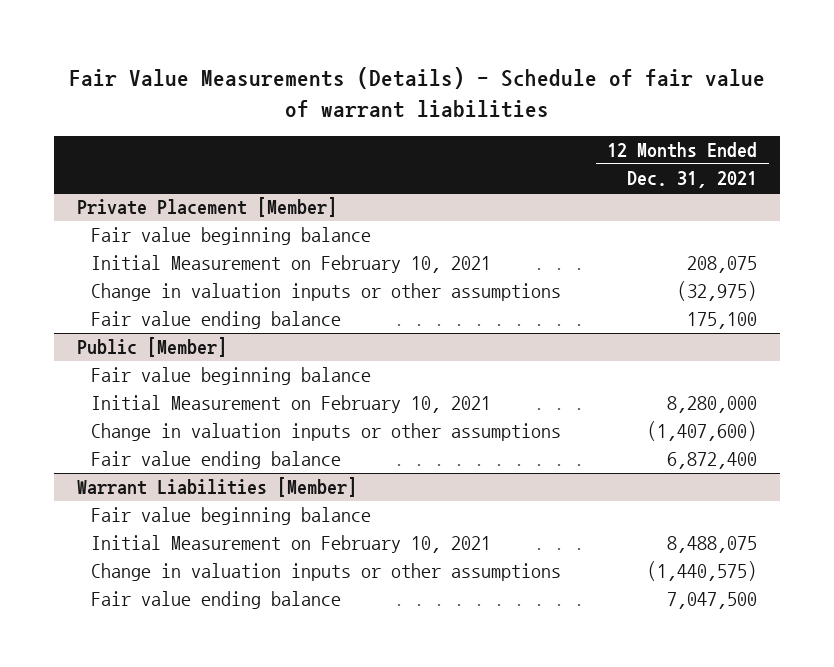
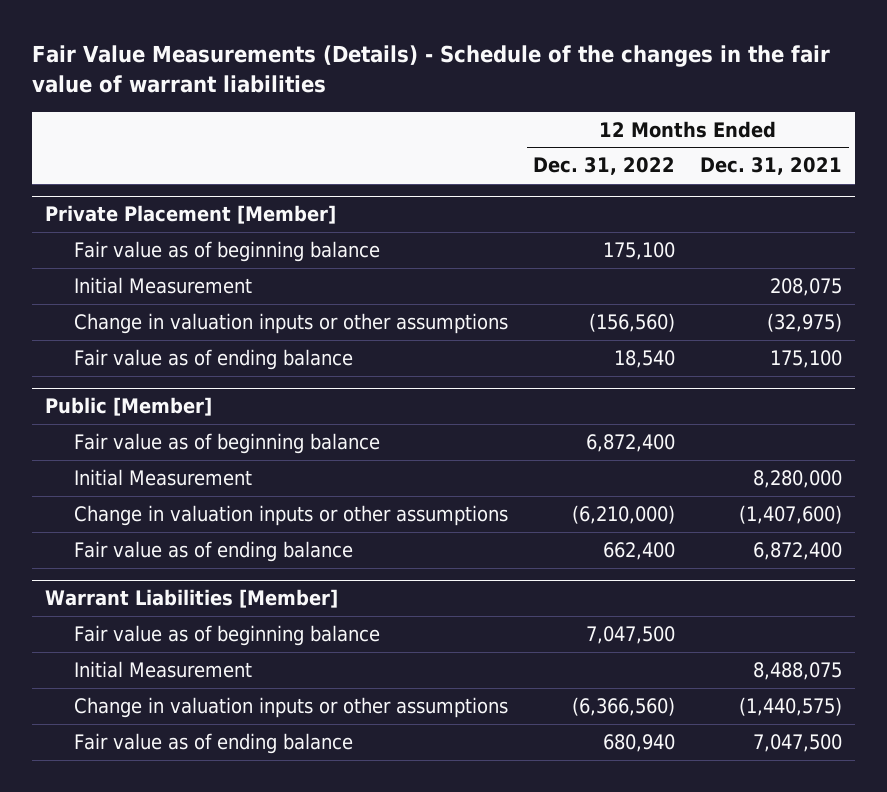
- Fair Value Measurements (Details) - Schedule of fair value of warrant liabilities
+ Fair Value Measurements (Details) - Schedule of the changes in the fair value of warrant liabilities
- | 12 Months Ended Dec. 31, 2021
+ | 12 Months Ended Dec. 31, 2022 | 12 Months Ended Dec. 31, 2021
@ Private Placement [Member]
- Fair value beginning balance
- Initial Measurement on February 10, 2021 | 208,075
+ Fair value as of beginning balance | 175,100 |
+ Initial Measurement | | 208,075
- Fair value ending balance | 175,100
+ Fair value as of ending balance | 18,540 | 175,100
@ Public [Member]
- Fair value beginning balance
- Initial Measurement on February 10, 2021 | 8,280,000
+ Fair value as of beginning balance | 6,872,400 |
+ Initial Measurement | | 8,280,000
- Fair value ending balance | 6,872,400
+ Fair value as of ending balance | 662,400 | 6,872,400
@ Warrant Liabilities [Member]
- Fair value beginning balance
- Initial Measurement on February 10, 2021 | 8,488,075
+ Fair value as of beginning balance | 7,047,500 |
+ Initial Measurement | | 8,488,075
- Fair value ending balance | 7,047,500
+ Fair value as of ending balance | 680,940 | 7,047,500

